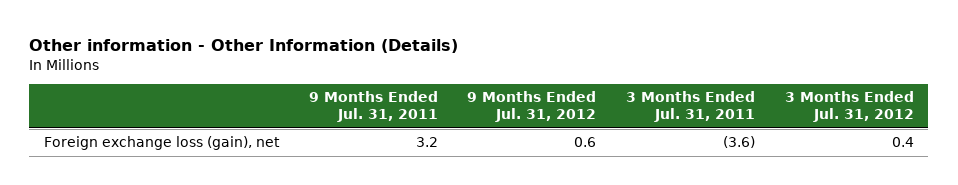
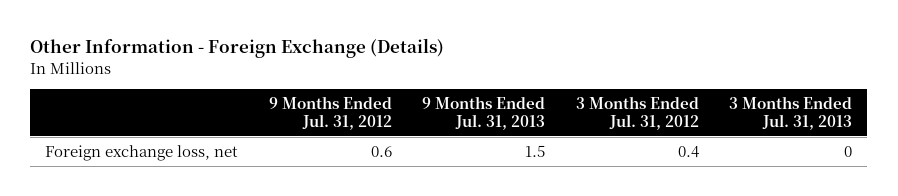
- Other information - Other Information (Details)
+ Other Information - Foreign Exchange (Details)
- | 9 Months Ended Jul. 31, 2011 | 9 Months Ended Jul. 31, 2012 | 3 Months Ended Jul. 31, 2011 | 3 Months Ended Jul. 31, 2012
+ | 9 Months Ended Jul. 31, 2012 | 9 Months Ended Jul. 31, 2013 | 3 Months Ended Jul. 31, 2012 | 3 Months Ended Jul. 31, 2013
- Foreign exchange loss (gain), net | 3.2 | 0.6 | (3.6) | 0.4
+ Foreign exchange loss, net | 0.6 | 1.5 | 0.4 | 0

